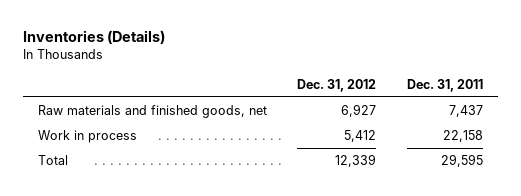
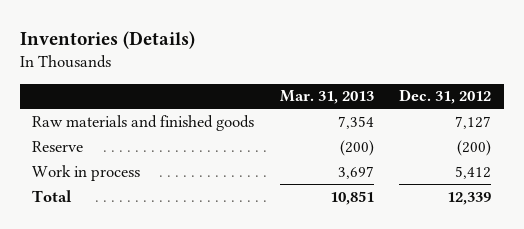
- | Dec. 31, 2012 | Dec. 31, 2011
+ | Mar. 31, 2013 | Dec. 31, 2012
- Raw materials and finished goods, net | 6,927 | 7,437
+ Raw materials and finished goods | 7,354 | 7,127
+ Reserve | (200) | (200)

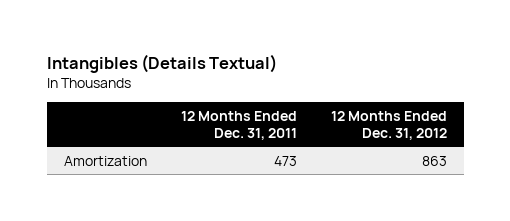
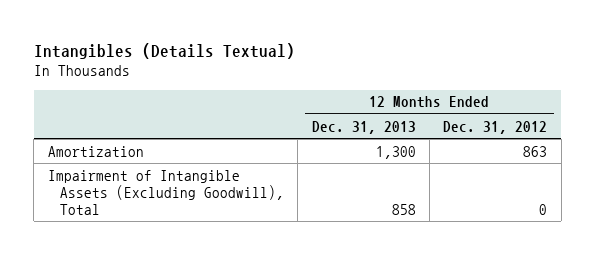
- | 12 Months Ended Dec. 31, 2011 | 12 Months Ended Dec. 31, 2012
+ | 12 Months Ended Dec. 31, 2013 | 12 Months Ended Dec. 31, 2012
+ Impairment of Intangible Assets (Excluding Goodwill), Total | 858 | 0

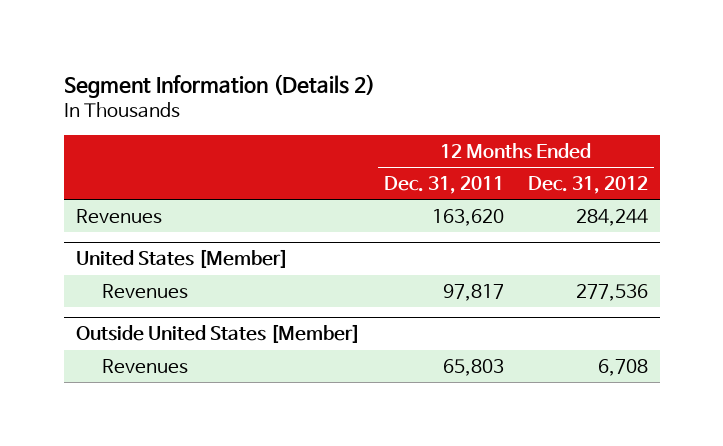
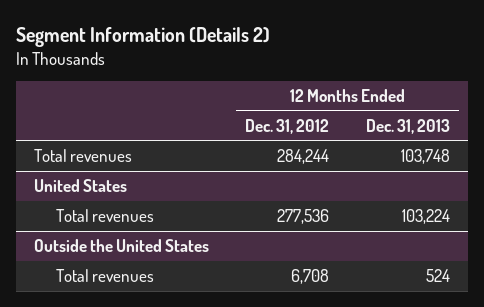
- | 12 Months Ended Dec. 31, 2011 | 12 Months Ended Dec. 31, 2012
+ | 12 Months Ended Dec. 31, 2012 | 12 Months Ended Dec. 31, 2013
- Revenues | 163,620 | 284,244
- United States [Member]
- Revenues | 97,817 | 277,536
- Outside United States [Member]
- Revenues | 65,803 | 6,708
+ Total revenues | 284,244 | 103,748
+ United States
+ Total revenues | 277,536 | 103,224
+ Outside the United States
+ Total revenues | 6,708 | 524

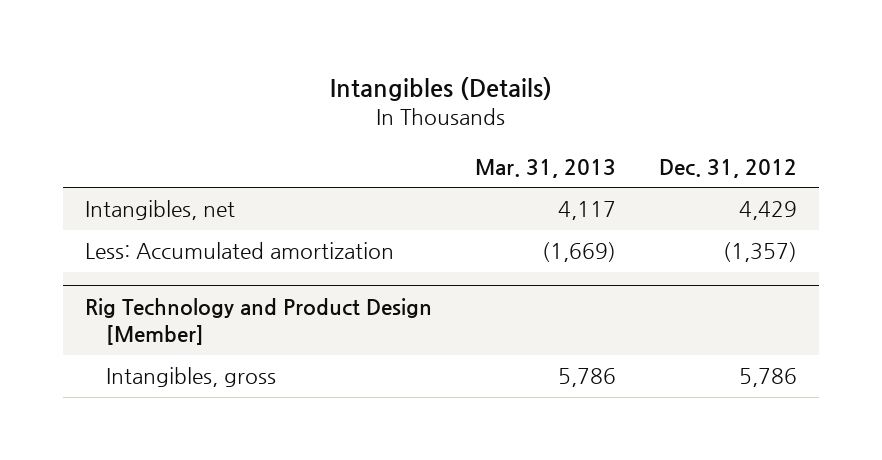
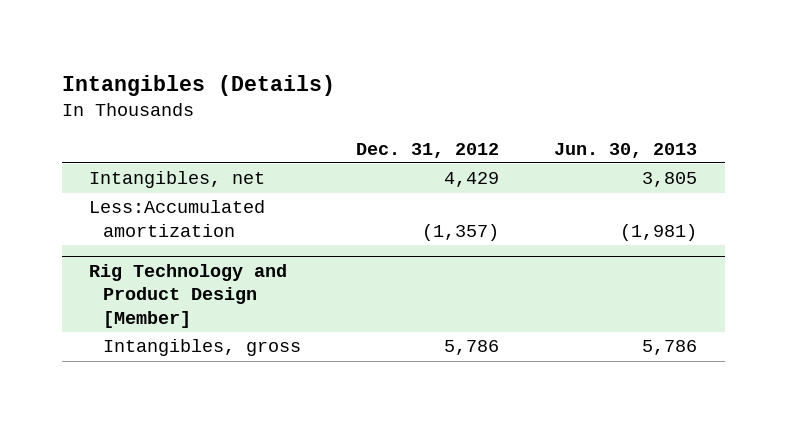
- | Mar. 31, 2013 | Dec. 31, 2012
+ | Dec. 31, 2012 | Jun. 30, 2013
- Less: Accumulated amortization | (1,669) | (1,357)
+ Less:Accumulated amortization | (1,357) | (1,981)

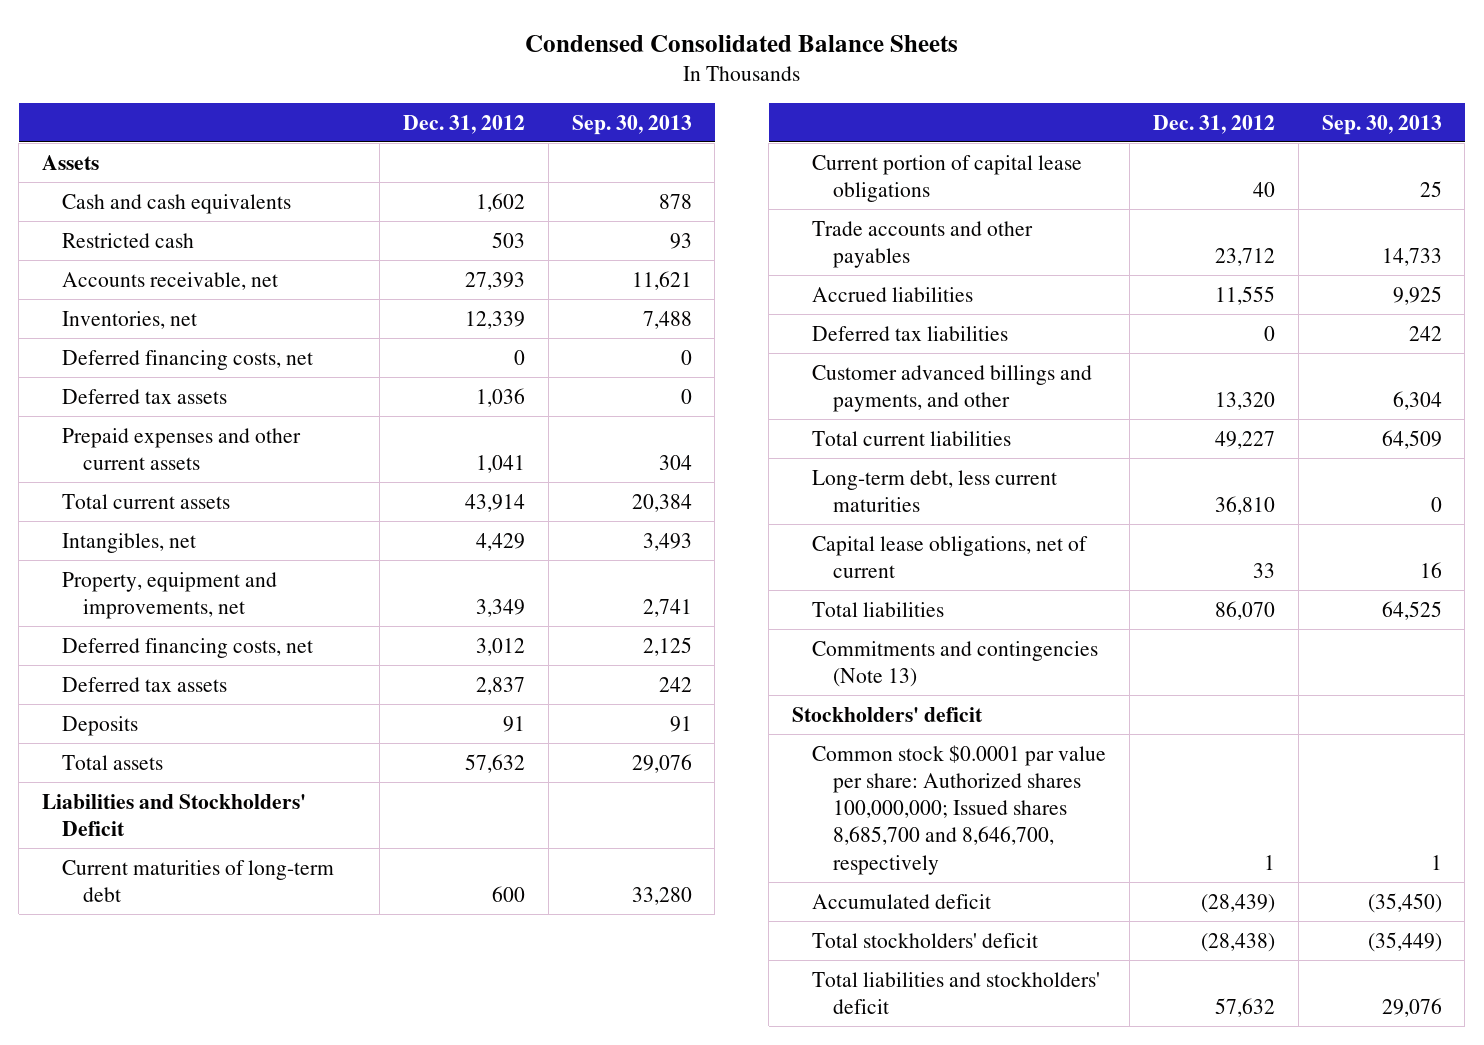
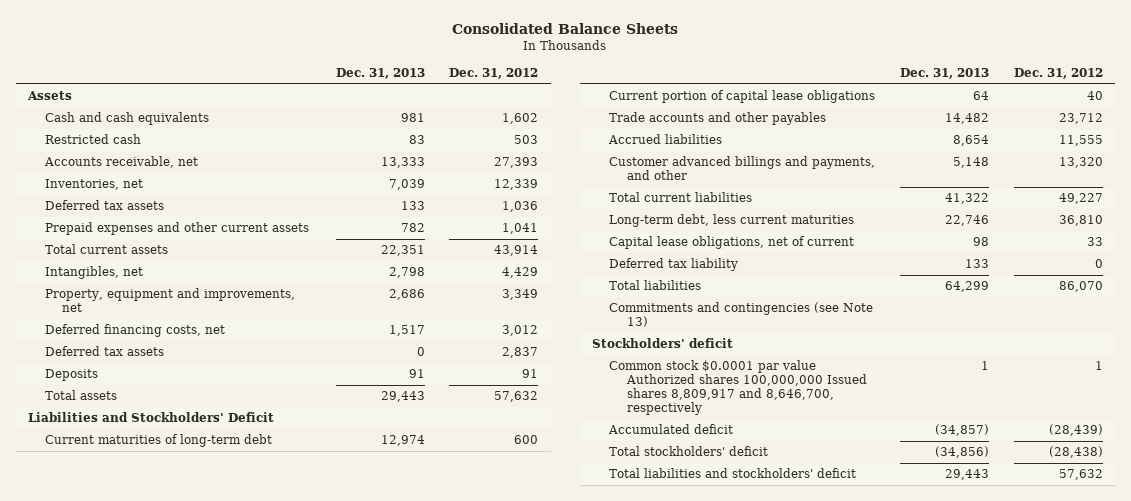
- Condensed Consolidated Balance Sheets
+ Consolidated Balance Sheets
- | Dec. 31, 2012 | Sep. 30, 2013
+ | Dec. 31, 2013 | Dec. 31, 2012
- Deferred financing costs, net | 0 | 0
- Deferred tax liabilities | 0 | 242
+ Deferred tax liability | 133 | 0
- Commitments and contingencies (Note 13)
+ Commitments and contingencies (see Note 13)
- Common stock $0.0001 par value per share: Authorized shares 100,000,000; Issued shares 8,685,700 and 8,646,700, respectively | 1 | 1
+ Common stock $0.0001 par value Authorized shares 100,000,000 Issued shares 8,809,917 and 8,646,700, respectively | 1 | 1

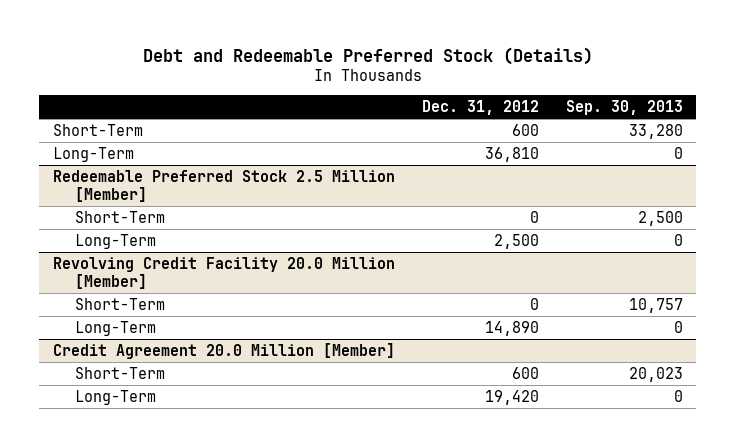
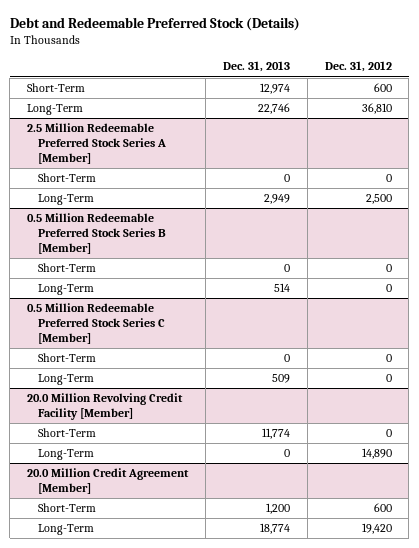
- | Dec. 31, 2012 | Sep. 30, 2013
+ | Dec. 31, 2013 | Dec. 31, 2012
- Redeemable Preferred Stock 2.5 Million [Member]
+ 2.5 Million Redeemable Preferred Stock Series A [Member]
- Revolving Credit Facility 20.0 Million [Member]
+ 0.5 Million Redeemable Preferred Stock Series B [Member]
+ Long-Term | 514 | 0
+ 0.5 Million Redeemable Preferred Stock Series C [Member]
+ Short-Term | 0 | 0
+ Long-Term | 509 | 0
+ 20.0 Million Revolving Credit Facility [Member]
+ Short-Term | 11,774 | 0
- Credit Agreement 20.0 Million [Member]
+ 20.0 Million Credit Agreement [Member]

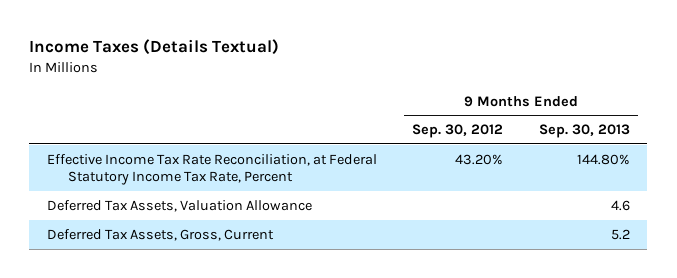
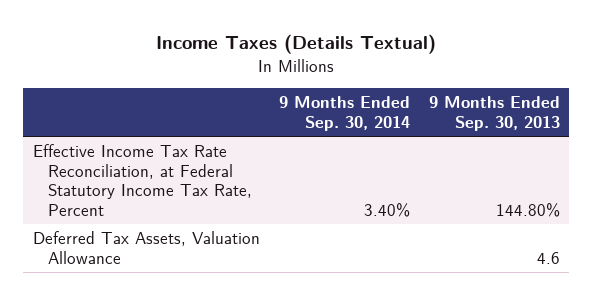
- | 9 Months Ended Sep. 30, 2012 | 9 Months Ended Sep. 30, 2013
+ | 9 Months Ended Sep. 30, 2014 | 9 Months Ended Sep. 30, 2013
- Deferred Tax Assets, Gross, Current | | 5.2

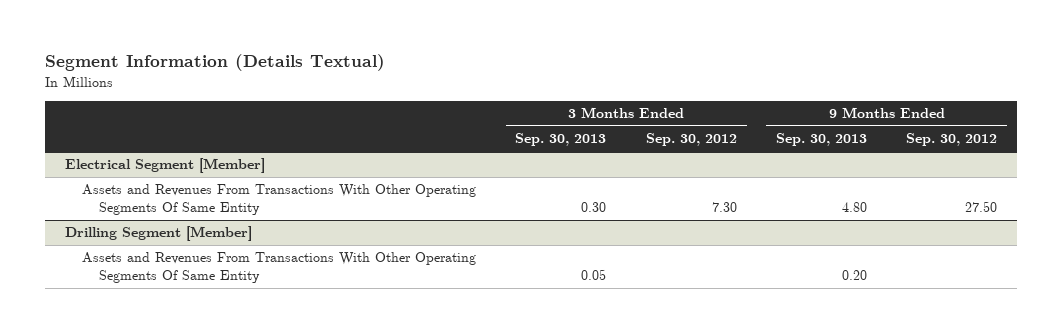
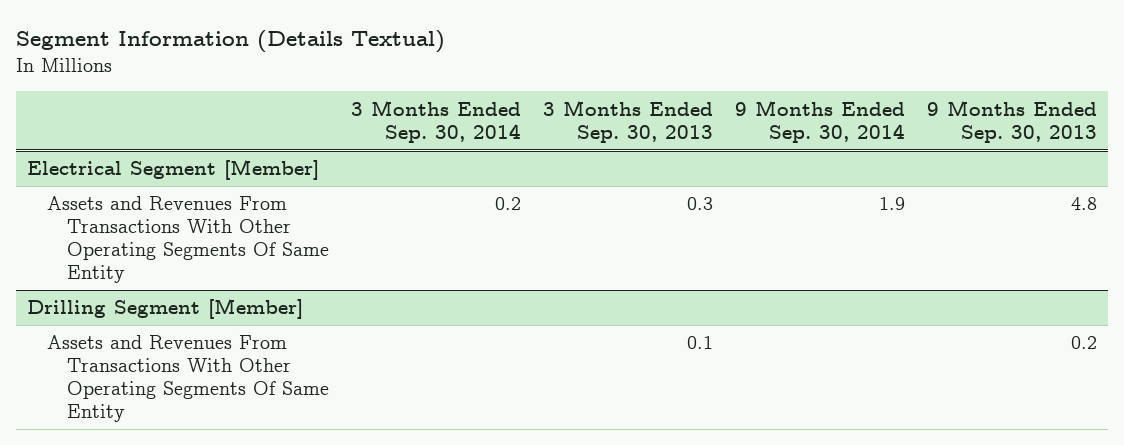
- | 3 Months Ended Sep. 30, 2013 | 3 Months Ended Sep. 30, 2012 | 9 Months Ended Sep. 30, 2013 | 9 Months Ended Sep. 30, 2012
+ | 3 Months Ended Sep. 30, 2014 | 3 Months Ended Sep. 30, 2013 | 9 Months Ended Sep. 30, 2014 | 9 Months Ended Sep. 30, 2013
@ Electrical Segment [Member]
- Assets and Revenues From Transactions With Other Operating Segments Of Same Entity | 0.30 | 7.30 | 4.80 | 27.50
+ Assets and Revenues From Transactions With Other Operating Segments Of Same Entity | 0.2 | 0.3 | 1.9 | 4.8
@ Drilling Segment [Member]
- Assets and Revenues From Transactions With Other Operating Segments Of Same Entity | 0.05 | | 0.20 |
+ Assets and Revenues From Transactions With Other Operating Segments Of Same Entity | | 0.1 | | 0.2

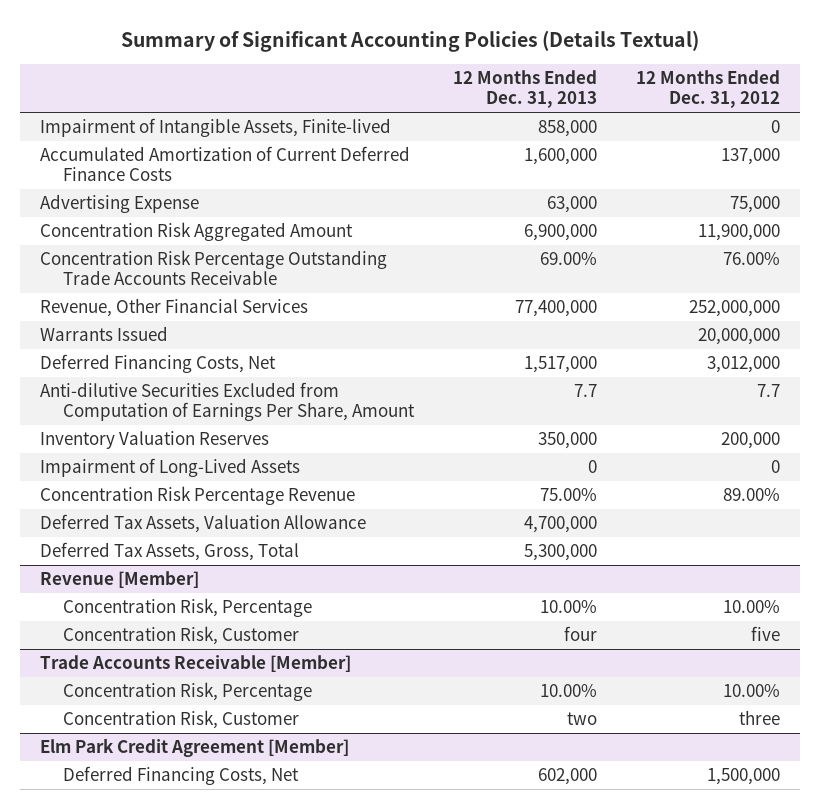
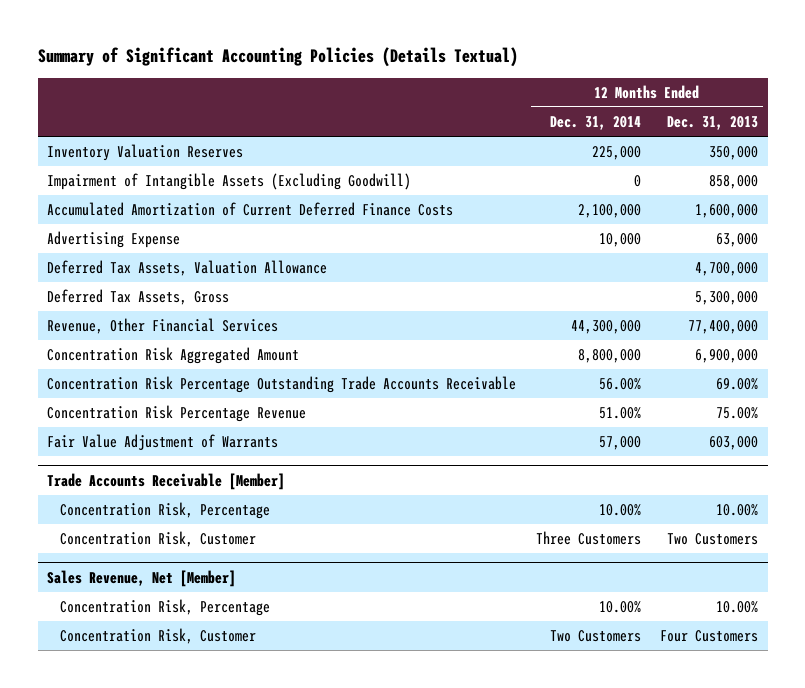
- | 12 Months Ended Dec. 31, 2013 | 12 Months Ended Dec. 31, 2012
+ | 12 Months Ended Dec. 31, 2014 | 12 Months Ended Dec. 31, 2013
- Impairment of Intangible Assets, Finite-lived | 858,000 | 0
moved up: Inventory Valuation Reserves | 225,000 | 350,000
+ Impairment of Intangible Assets (Excluding Goodwill) | 0 | 858,000
moved up: Deferred Tax Assets, Valuation Allowance | | 4,700,000
+ Deferred Tax Assets, Gross | | 5,300,000
moved up: Revenue, Other Financial Services | 44,300,000 | 77,400,000
- Warrants Issued | | 20,000,000
- Deferred Financing Costs, Net | 1,517,000 | 3,012,000
- Anti-dilutive Securities Excluded from Computation of Earnings Per Share, Amount | 7.7 | 7.7
- Impairment of Long-Lived Assets | 0 | 0
- Deferred Tax Assets, Gross, Total | 5,300,000 |
- Revenue [Member]
- Concentration Risk, Percentage | 10.00% | 10.00%
- Concentration Risk, Customer | four | five
+ Fair Value Adjustment of Warrants | 57,000 | 603,000
@ Trade Accounts Receivable [Member]
- Concentration Risk, Customer | two | three
- Elm Park Credit Agreement [Member]
- Deferred Financing Costs, Net | 602,000 | 1,500,000
@ Trade Accounts Receivable [Member]
+ Concentration Risk, Customer | Three Customers | Two Customers
+ Sales Revenue, Net [Member]
+ Concentration Risk, Percentage | 10.00% | 10.00%
+ Concentration Risk, Customer | Two Customers | Four Customers

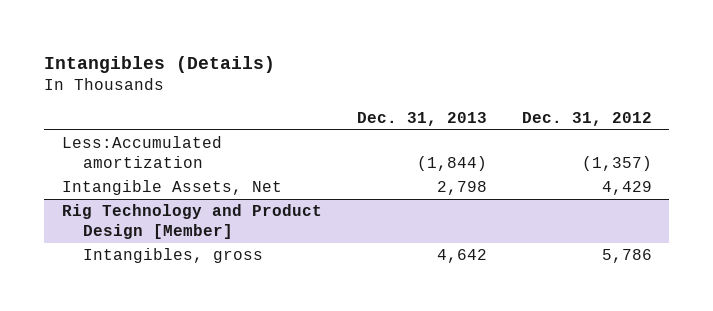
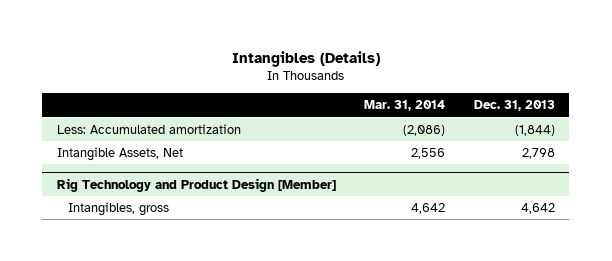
- | Dec. 31, 2013 | Dec. 31, 2012
+ | Mar. 31, 2014 | Dec. 31, 2013
- Less:Accumulated amortization | (1,844) | (1,357)
+ Less: Accumulated amortization | (2,086) | (1,844)

